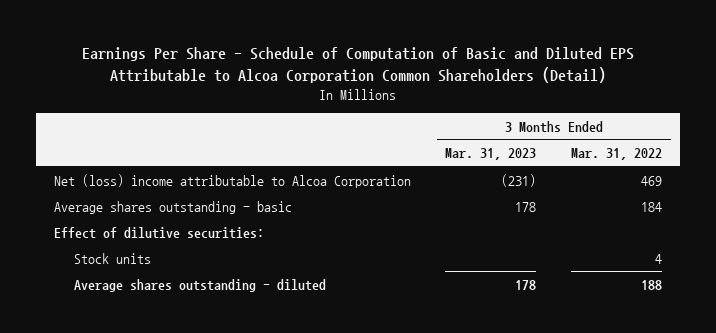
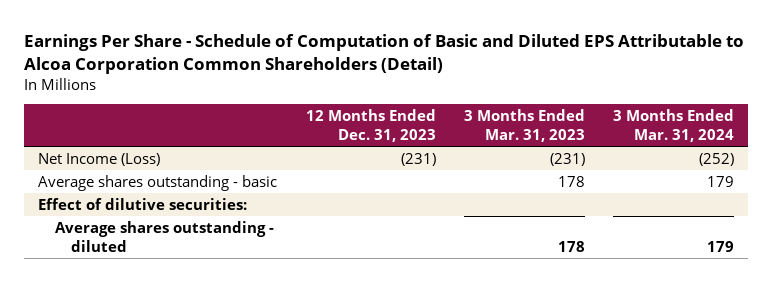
- | 3 Months Ended Mar. 31, 2023 | 3 Months Ended Mar. 31, 2022
+ | 12 Months Ended Dec. 31, 2023 | 3 Months Ended Mar. 31, 2023 | 3 Months Ended Mar. 31, 2024
- Net (loss) income attributable to Alcoa Corporation | (231) | 469
+ Net Income (Loss) | (231) | (231) | (252)
- Stock units | | 4

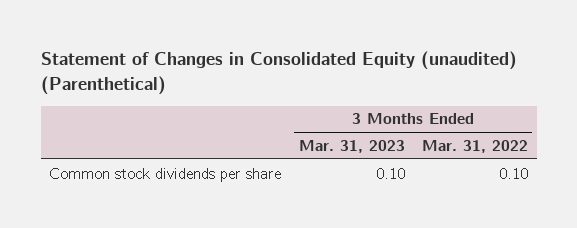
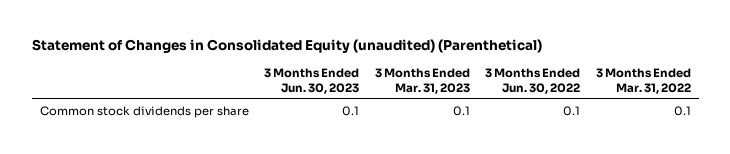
- | 3 Months Ended Mar. 31, 2023 | 3 Months Ended Mar. 31, 2022
+ | 3 Months Ended Jun. 30, 2023 | 3 Months Ended Mar. 31, 2023 | 3 Months Ended Jun. 30, 2022 | 3 Months Ended Mar. 31, 2022
- Common stock dividends per share | 0.10 | 0.10
+ Common stock dividends per share | 0.1 | 0.1 | 0.1 | 0.1

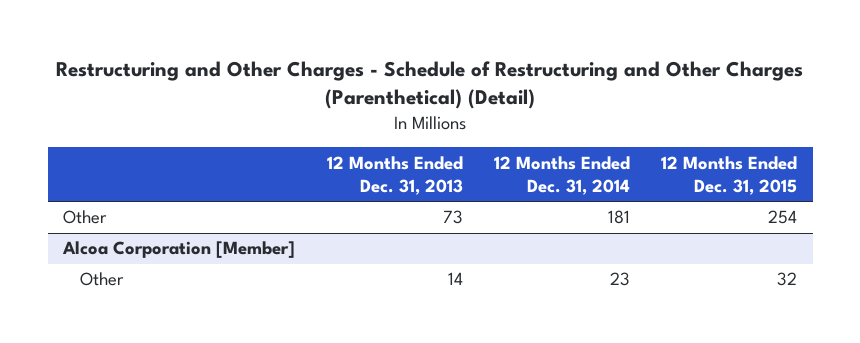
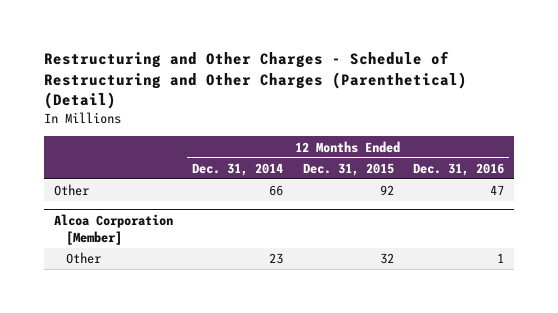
- | 12 Months Ended Dec. 31, 2013 | 12 Months Ended Dec. 31, 2014 | 12 Months Ended Dec. 31, 2015
+ | 12 Months Ended Dec. 31, 2014 | 12 Months Ended Dec. 31, 2015 | 12 Months Ended Dec. 31, 2016
- Other | 73 | 181 | 254
+ Other | 66 | 92 | 47

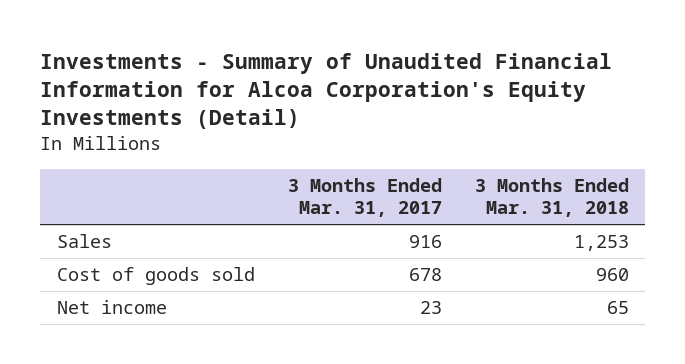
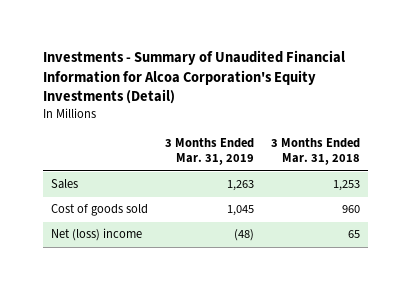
- | 3 Months Ended Mar. 31, 2017 | 3 Months Ended Mar. 31, 2018
+ | 3 Months Ended Mar. 31, 2019 | 3 Months Ended Mar. 31, 2018
- Net income | 23 | 65
+ Net (loss) income | (48) | 65

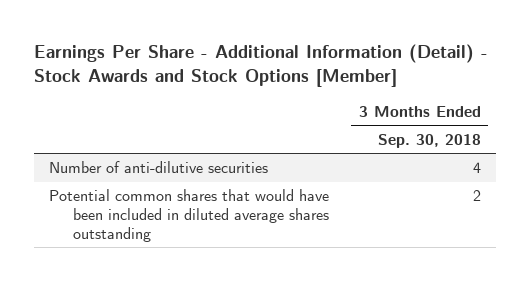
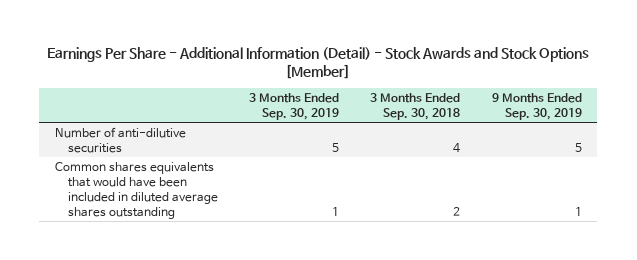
- | 3 Months Ended Sep. 30, 2018
+ | 3 Months Ended Sep. 30, 2019 | 3 Months Ended Sep. 30, 2018 | 9 Months Ended Sep. 30, 2019
- Potential common shares that would have been included in diluted average shares outstanding | 2
+ Common shares equivalents that would have been included in diluted average shares outstanding | 1 | 2 | 1

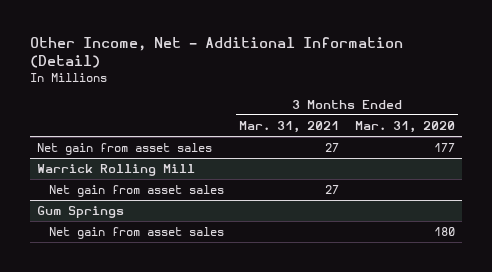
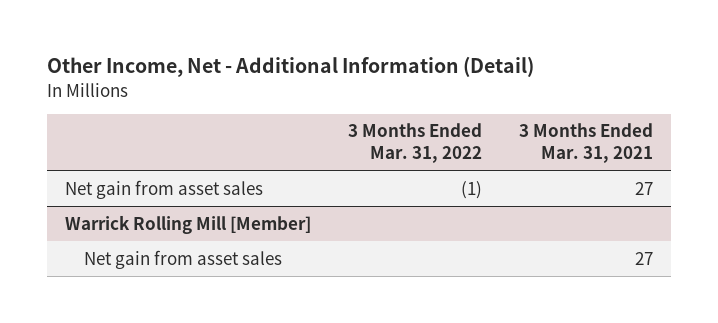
- | 3 Months Ended Mar. 31, 2021 | 3 Months Ended Mar. 31, 2020
+ | 3 Months Ended Mar. 31, 2022 | 3 Months Ended Mar. 31, 2021
- Warrick Rolling Mill
+ Warrick Rolling Mill [Member]
- Gum Springs
- Net gain from asset sales | | 180

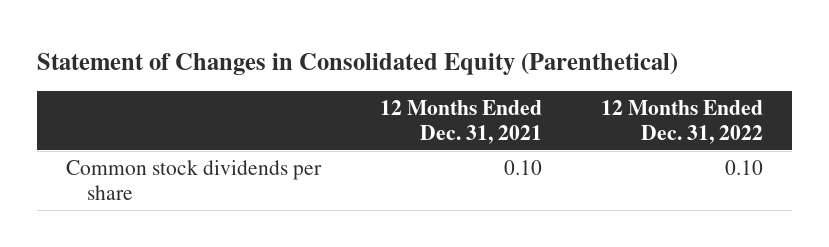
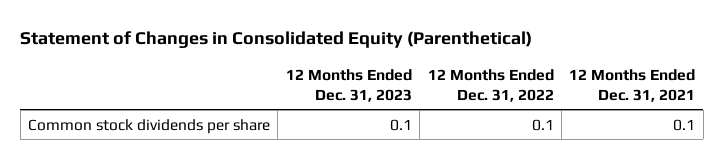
- | 12 Months Ended Dec. 31, 2021 | 12 Months Ended Dec. 31, 2022
+ | 12 Months Ended Dec. 31, 2023 | 12 Months Ended Dec. 31, 2022 | 12 Months Ended Dec. 31, 2021
- Common stock dividends per share | 0.10 | 0.10
+ Common stock dividends per share | 0.1 | 0.1 | 0.1

